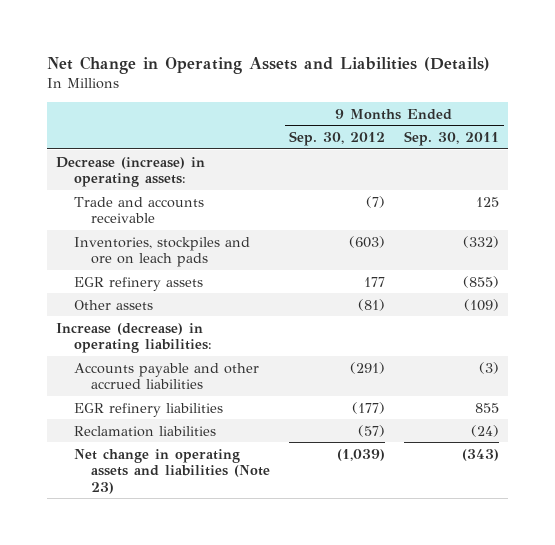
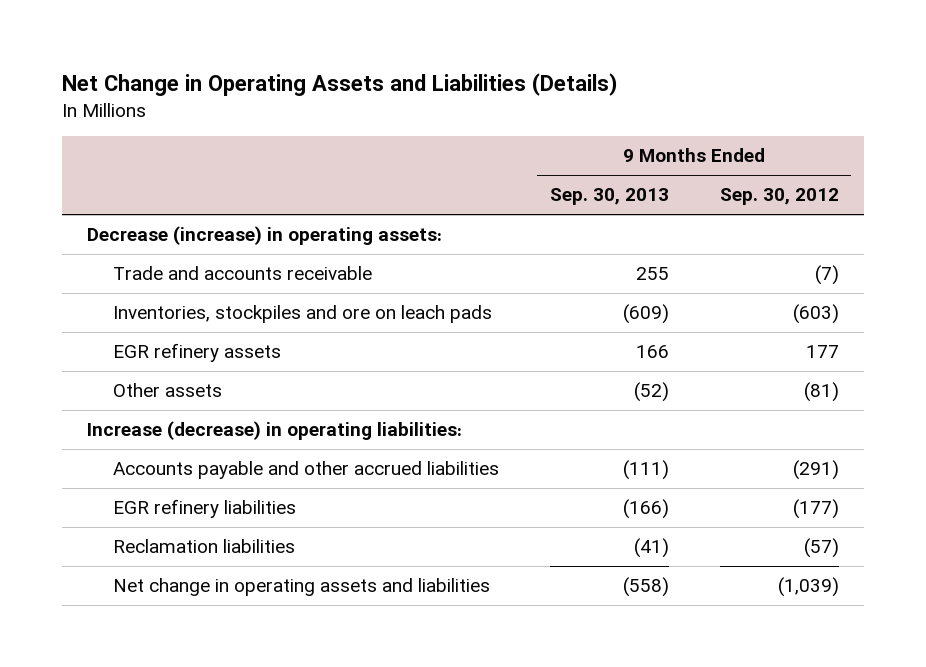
- | 9 Months Ended Sep. 30, 2012 | 9 Months Ended Sep. 30, 2011
+ | 9 Months Ended Sep. 30, 2013 | 9 Months Ended Sep. 30, 2012
- Net change in operating assets and liabilities (Note 23) | (1,039) | (343)
+ Net change in operating assets and liabilities | (558) | (1,039)

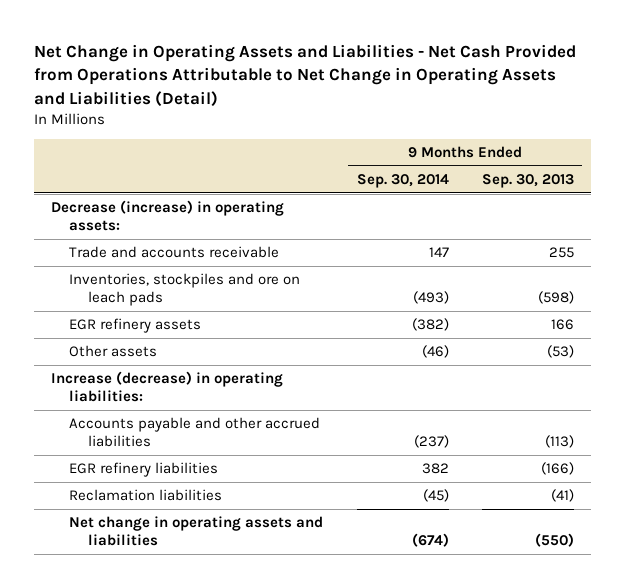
- Net Change in Operating Assets and Liabilities (Details)
+ Net Change in Operating Assets and Liabilities - Net Cash Provided from Operations Attributable to Net Change in Operating Assets and Liabilities (Detail)
- | 9 Months Ended Sep. 30, 2013 | 9 Months Ended Sep. 30, 2012
+ | 9 Months Ended Sep. 30, 2014 | 9 Months Ended Sep. 30, 2013
- Inventories, stockpiles and ore on leach pads | (609) | (603)
+ Inventories, stockpiles and ore on leach pads | (493) | (598)
- Other assets | (52) | (81)
+ Other assets | (46) | (53)
- Accounts payable and other accrued liabilities | (111) | (291)
+ Accounts payable and other accrued liabilities | (237) | (113)
- Net change in operating assets and liabilities | (558) | (1,039)
+ Net change in operating assets and liabilities | (674) | (550)

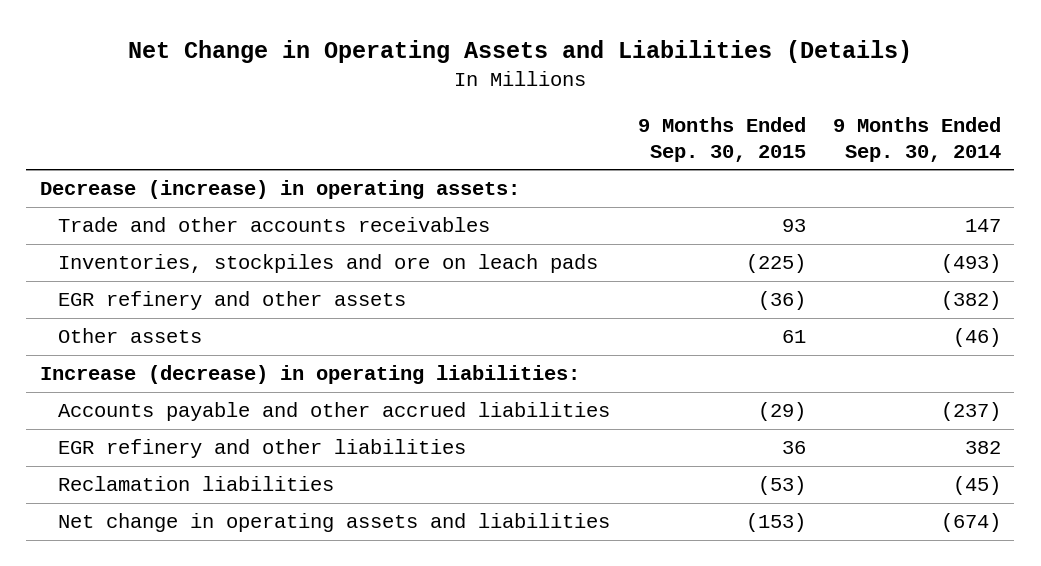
- Net Change in Operating Assets and Liabilities - Net Cash Provided from Operations Attributable to Net Change in Operating Assets and Liabilities (Detail)
+ Net Change in Operating Assets and Liabilities (Details)
- | 9 Months Ended Sep. 30, 2014 | 9 Months Ended Sep. 30, 2013
+ | 9 Months Ended Sep. 30, 2015 | 9 Months Ended Sep. 30, 2014
- Trade and accounts receivable | 147 | 255
+ Trade and other accounts receivables | 93 | 147
- EGR refinery assets | (382) | 166
+ EGR refinery and other assets | (36) | (382)
- EGR refinery liabilities | 382 | (166)
+ EGR refinery and other liabilities | 36 | 382

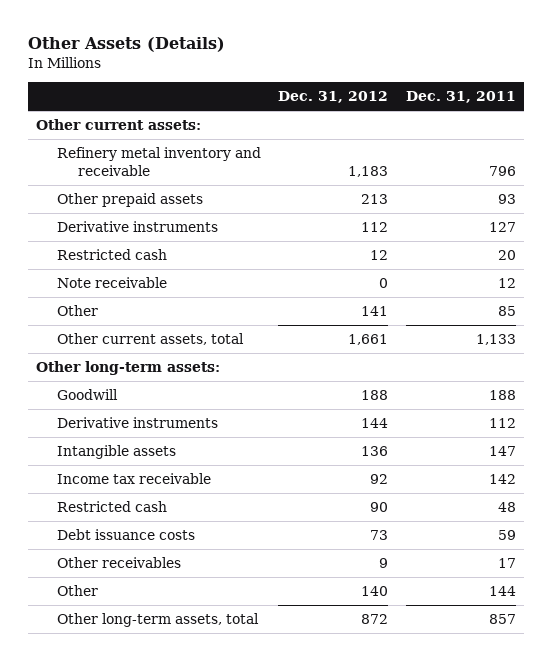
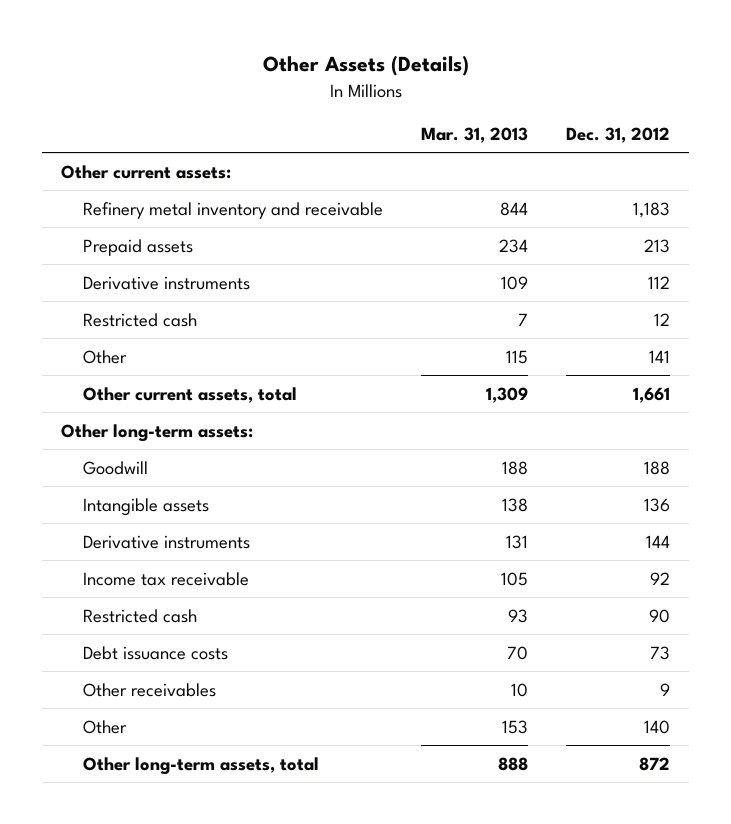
- | Dec. 31, 2012 | Dec. 31, 2011
+ | Mar. 31, 2013 | Dec. 31, 2012
- Other prepaid assets | 213 | 93
+ Prepaid assets | 234 | 213
- Note receivable | 0 | 12
moved down: Derivative instruments | 131 | 144

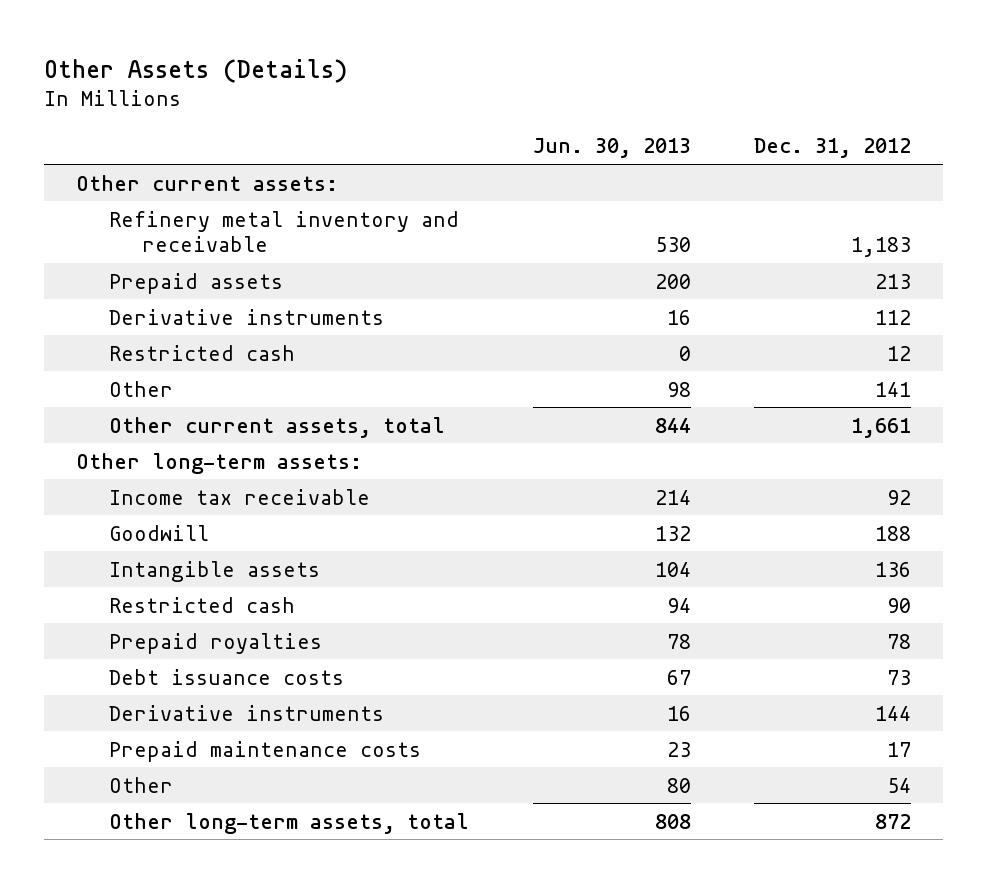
- | Mar. 31, 2013 | Dec. 31, 2012
+ | Jun. 30, 2013 | Dec. 31, 2012
moved up: Income tax receivable | 214 | 92
+ Prepaid royalties | 78 | 78
- Other receivables | 10 | 9
- Other | 153 | 140
moved down: Derivative instruments | 16 | 144
+ Prepaid maintenance costs | 23 | 17
+ Other | 80 | 54

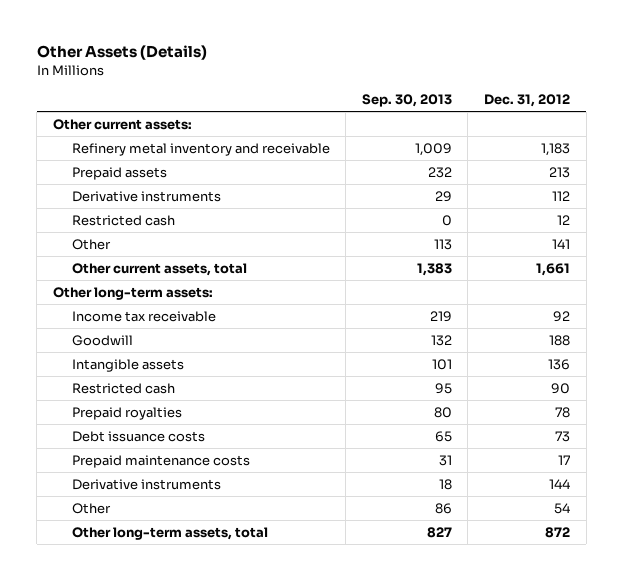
- | Jun. 30, 2013 | Dec. 31, 2012
+ | Sep. 30, 2013 | Dec. 31, 2012
moved down: Derivative instruments | 18 | 144

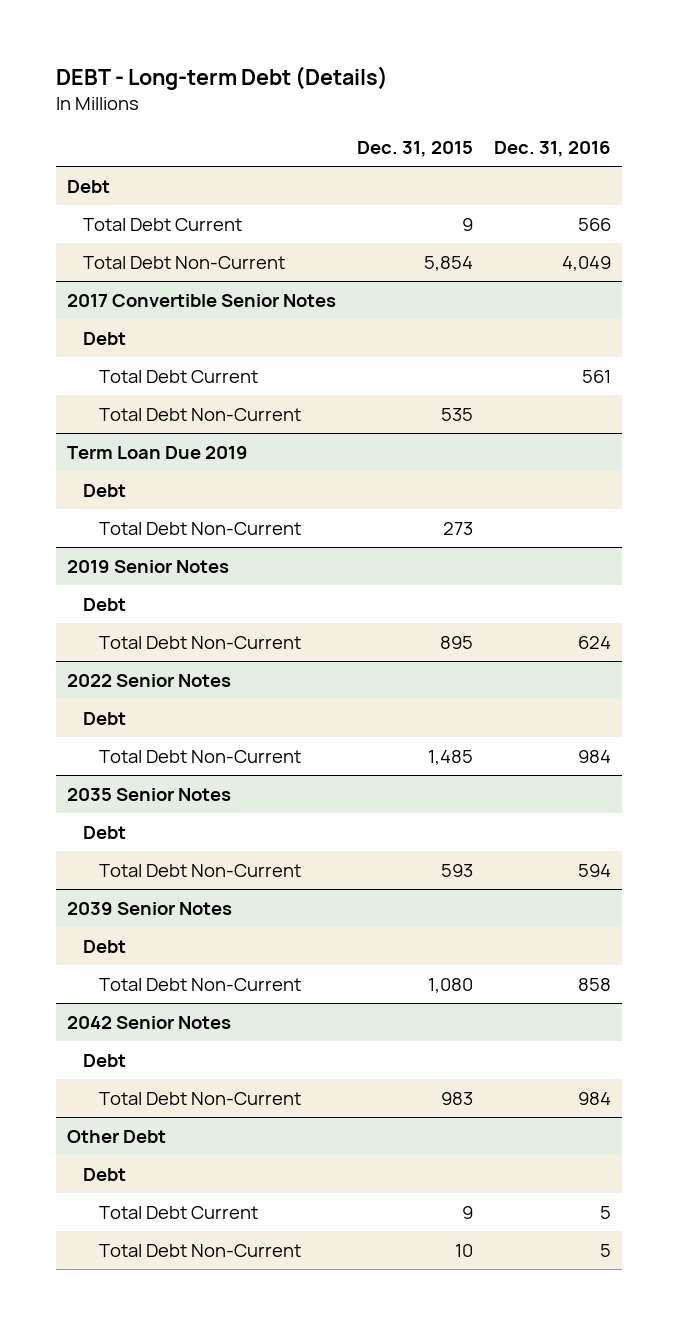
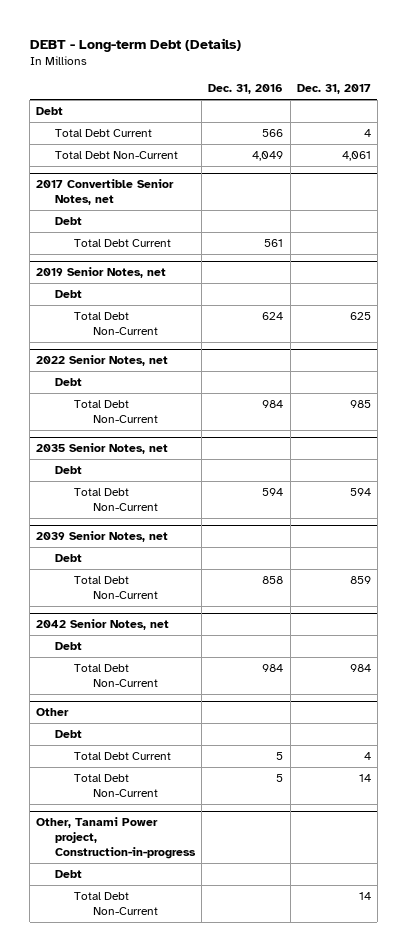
- | Dec. 31, 2015 | Dec. 31, 2016
+ | Dec. 31, 2016 | Dec. 31, 2017
- 2017 Convertible Senior Notes
+ 2017 Convertible Senior Notes, net
- Total Debt Non-Current | 535 |
- Term Loan Due 2019
- Debt
- Total Debt Non-Current | 273 |
- 2019 Senior Notes
+ 2019 Senior Notes, net
- 2022 Senior Notes
+ 2022 Senior Notes, net
- 2035 Senior Notes
+ 2035 Senior Notes, net
- 2039 Senior Notes
+ 2039 Senior Notes, net
- 2042 Senior Notes
+ 2042 Senior Notes, net
- Other Debt
+ Other
+ Other, Tanami Power project, Construction-in-progress
+ Debt
+ Total Debt Non-Current | | 14

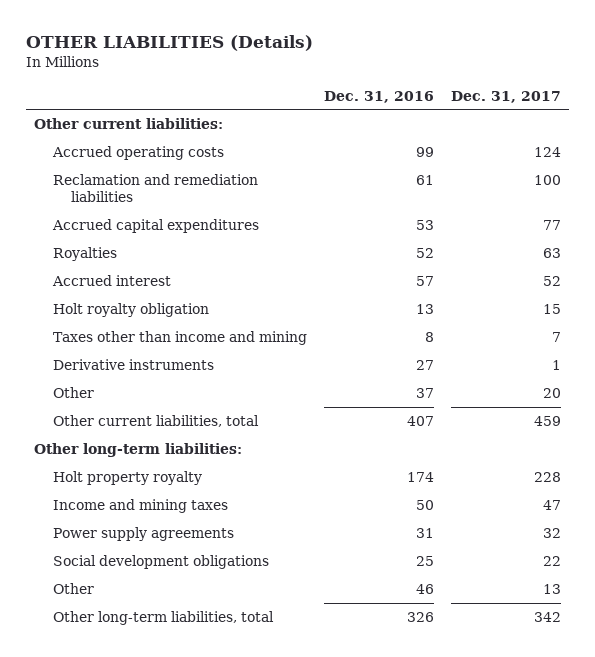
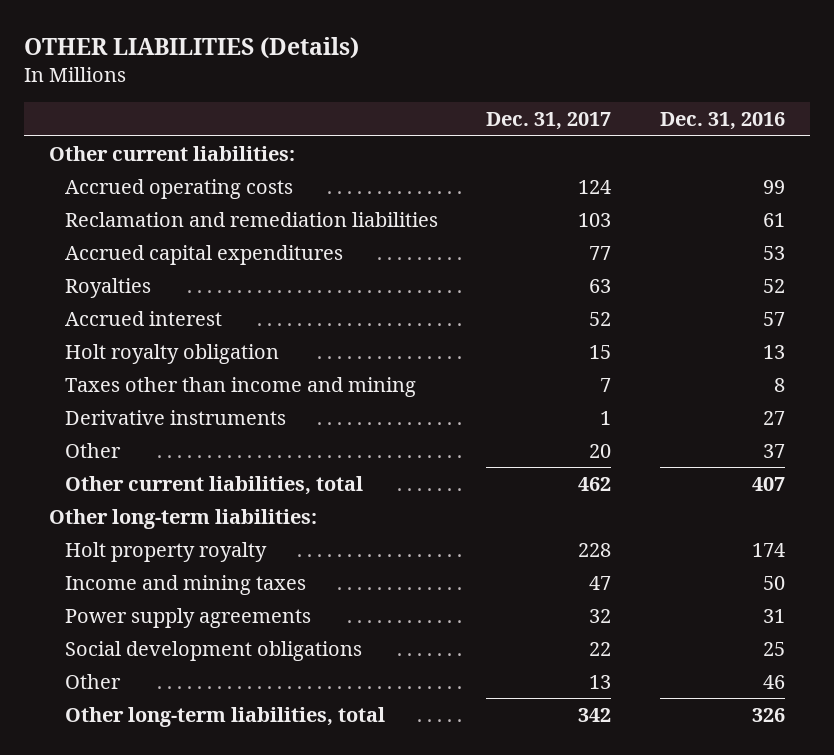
- | Dec. 31, 2016 | Dec. 31, 2017
+ | Dec. 31, 2017 | Dec. 31, 2016
- Reclamation and remediation liabilities | 61 | 100
+ Reclamation and remediation liabilities | 103 | 61
- Other current liabilities, total | 407 | 459
+ Other current liabilities, total | 462 | 407

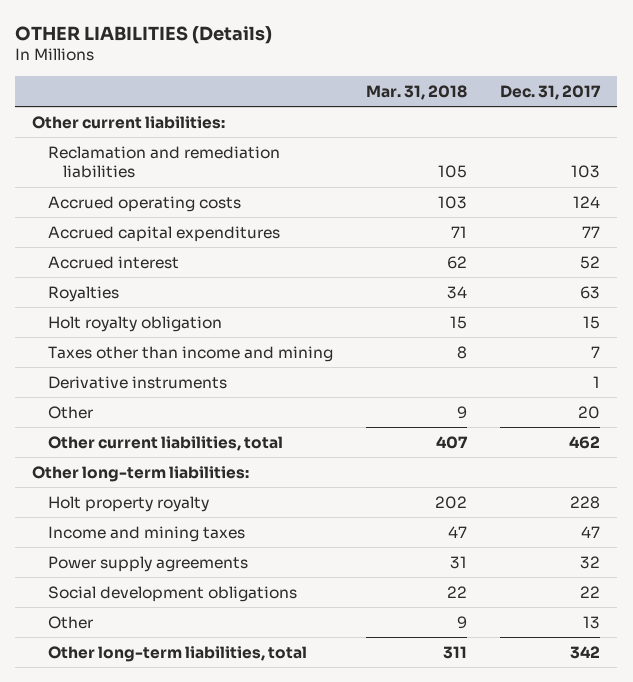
- | Dec. 31, 2017 | Dec. 31, 2016
+ | Mar. 31, 2018 | Dec. 31, 2017
moved down: Accrued operating costs | 103 | 124
moved down: Royalties | 34 | 63

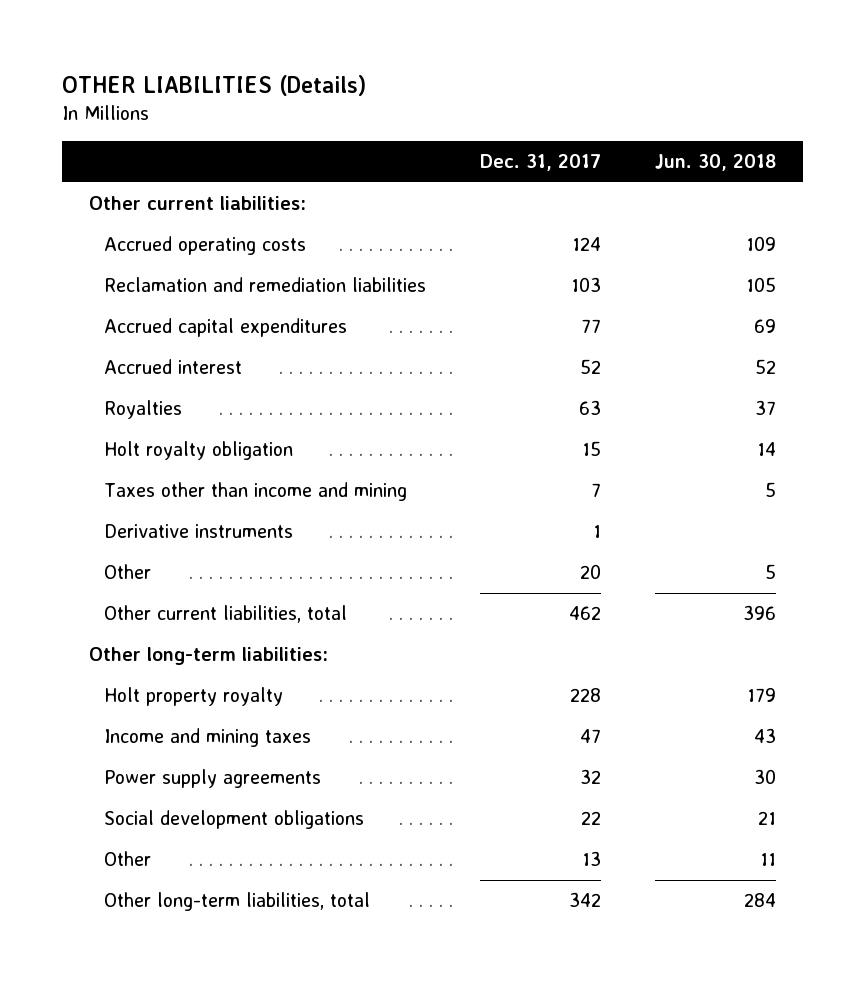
- | Mar. 31, 2018 | Dec. 31, 2017
+ | Dec. 31, 2017 | Jun. 30, 2018
moved down: Reclamation and remediation liabilities | 103 | 105

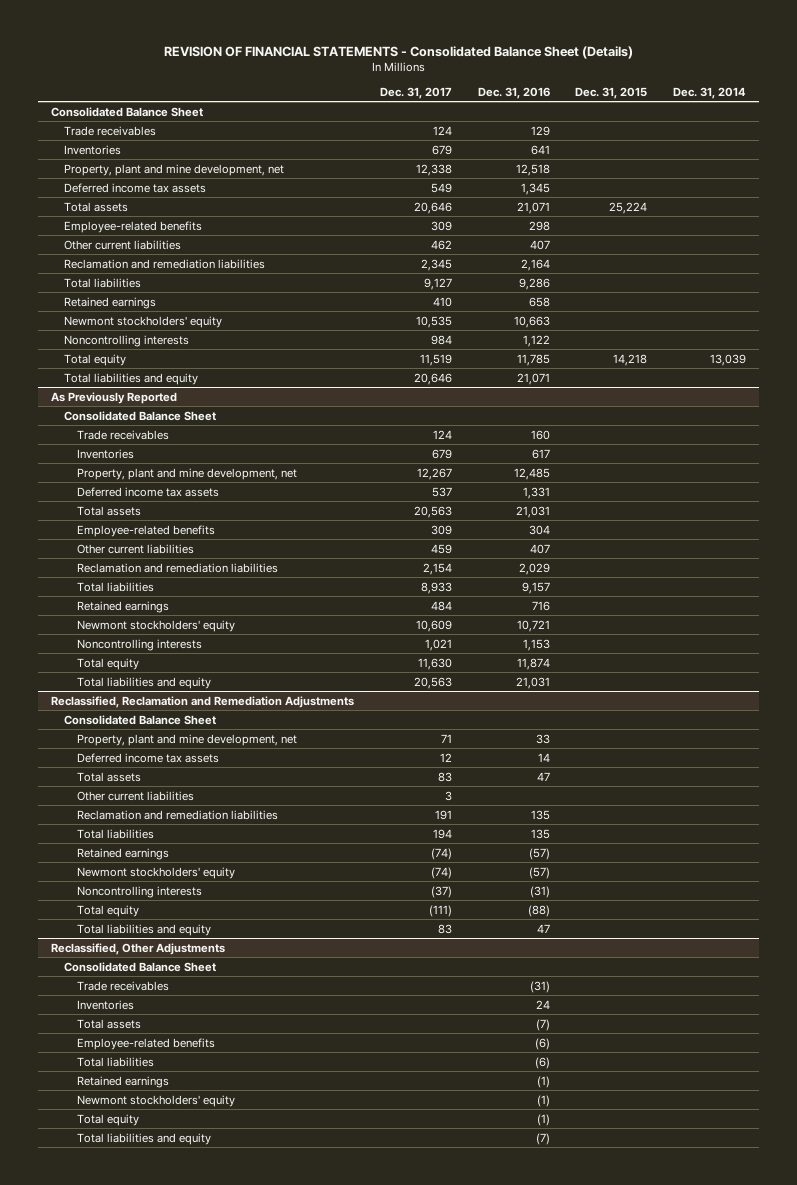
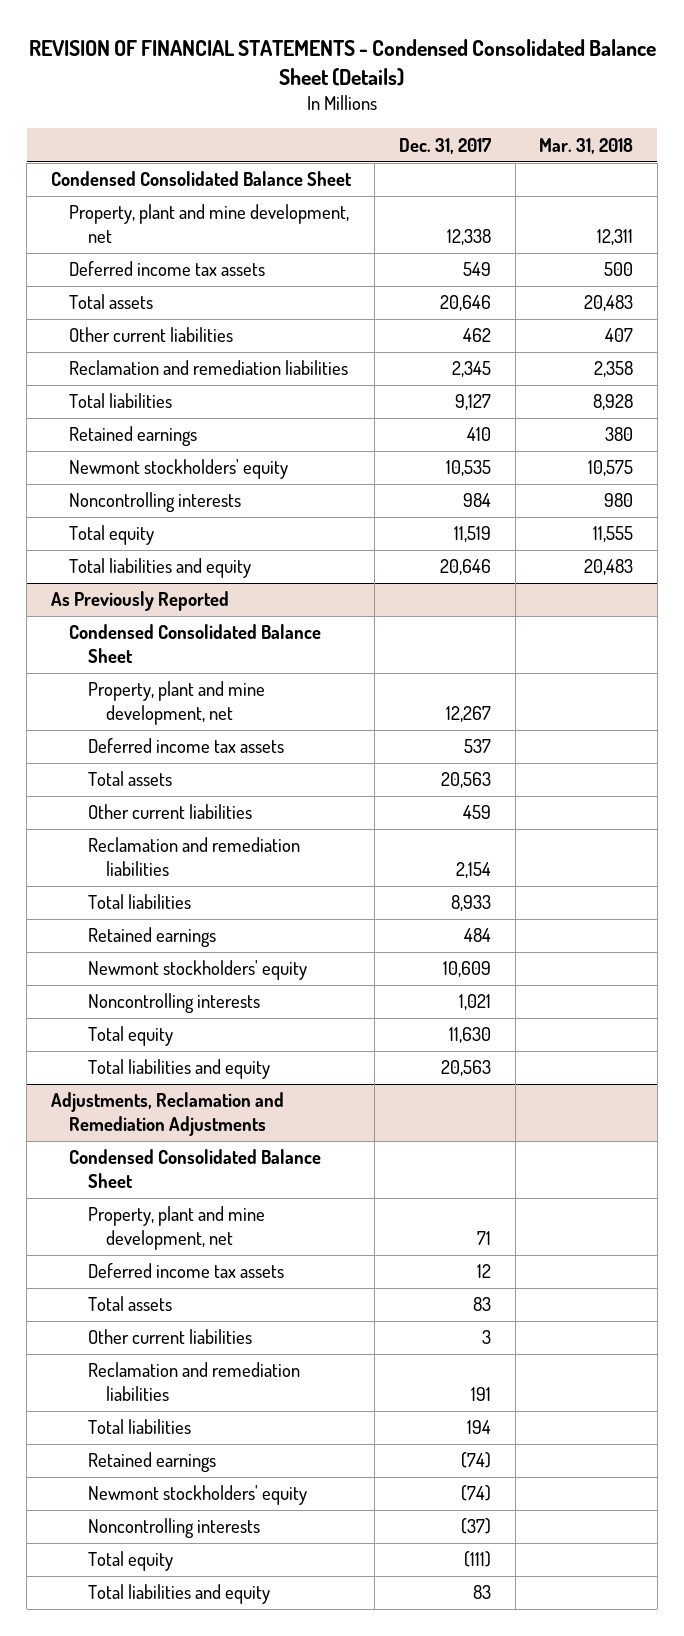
- REVISION OF FINANCIAL STATEMENTS - Consolidated Balance Sheet (Details)
+ REVISION OF FINANCIAL STATEMENTS - Condensed Consolidated Balance Sheet (Details)
- | Dec. 31, 2017 | Dec. 31, 2016 | Dec. 31, 2015 | Dec. 31, 2014
+ | Dec. 31, 2017 | Mar. 31, 2018
- Consolidated Balance Sheet
- Trade receivables | 124 | 129 | |
- Inventories | 679 | 641 | |
+ Condensed Consolidated Balance Sheet
- Employee-related benefits | 309 | 298 | |
@ As Previously Reported
- Consolidated Balance Sheet
- Trade receivables | 124 | 160 | |
- Inventories | 679 | 617 | |
+ Condensed Consolidated Balance Sheet
- Employee-related benefits | 309 | 304 | |
- Reclassified, Reclamation and Remediation Adjustments
- Consolidated Balance Sheet
+ Adjustments, Reclamation and Remediation Adjustments
+ Condensed Consolidated Balance Sheet
- Reclassified, Other Adjustments
- Consolidated Balance Sheet
- Trade receivables | | (31) | |
- Inventories | | 24 | |
- Total assets | | (7) | |
- Employee-related benefits | | (6) | |
- Total liabilities | | (6) | |
- Retained earnings | | (1) | |
- Newmont stockholders' equity | | (1) | |
- Total equity | | (1) | |
- Total liabilities and equity | | (7) | |

